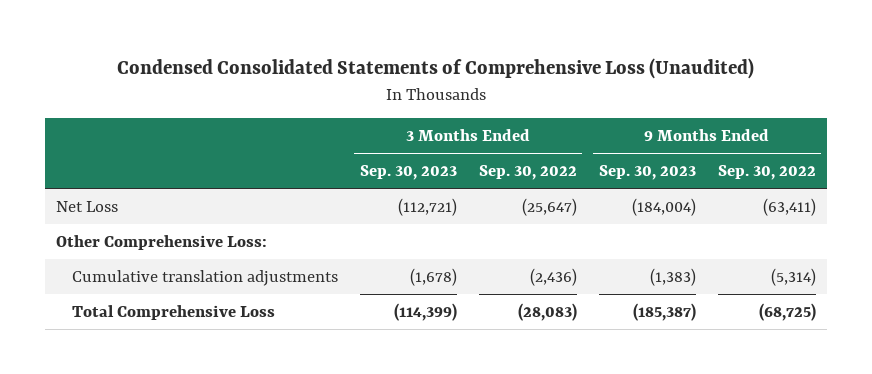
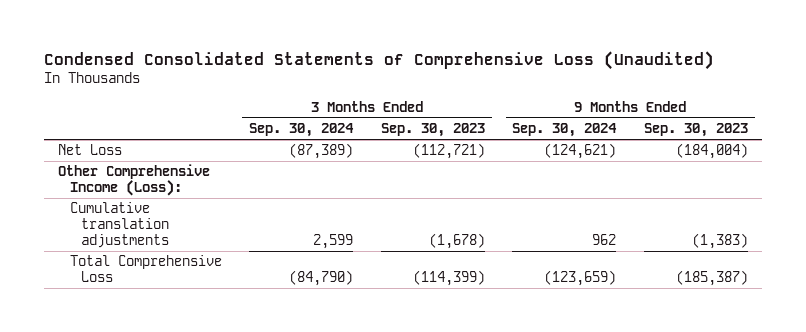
- | 3 Months Ended Sep. 30, 2023 | 3 Months Ended Sep. 30, 2022 | 9 Months Ended Sep. 30, 2023 | 9 Months Ended Sep. 30, 2022
+ | 3 Months Ended Sep. 30, 2024 | 3 Months Ended Sep. 30, 2023 | 9 Months Ended Sep. 30, 2024 | 9 Months Ended Sep. 30, 2023
- Other Comprehensive Loss:
+ Other Comprehensive Income (Loss):

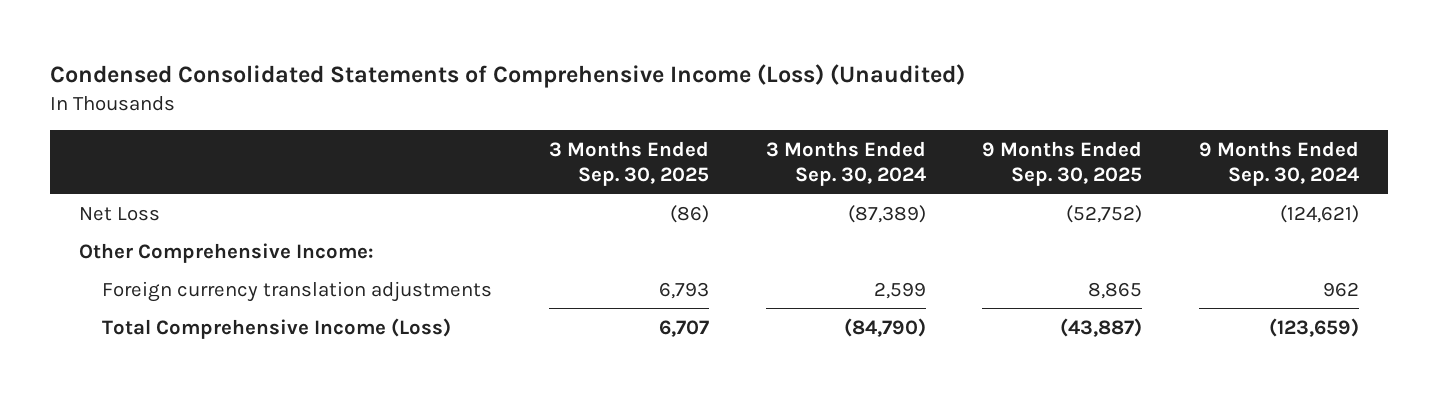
- Condensed Consolidated Statements of Comprehensive Loss (Unaudited)
+ Condensed Consolidated Statements of Comprehensive Income (Loss) (Unaudited)
- | 3 Months Ended Sep. 30, 2024 | 3 Months Ended Sep. 30, 2023 | 9 Months Ended Sep. 30, 2024 | 9 Months Ended Sep. 30, 2023
+ | 3 Months Ended Sep. 30, 2025 | 3 Months Ended Sep. 30, 2024 | 9 Months Ended Sep. 30, 2025 | 9 Months Ended Sep. 30, 2024
- Other Comprehensive Income (Loss):
- Cumulative translation adjustments | 2,599 | (1,678) | 962 | (1,383)
- Total Comprehensive Loss | (84,790) | (114,399) | (123,659) | (185,387)
+ Other Comprehensive Income:
+ Foreign currency translation adjustments | 6,793 | 2,599 | 8,865 | 962
+ Total Comprehensive Income (Loss) | 6,707 | (84,790) | (43,887) | (123,659)

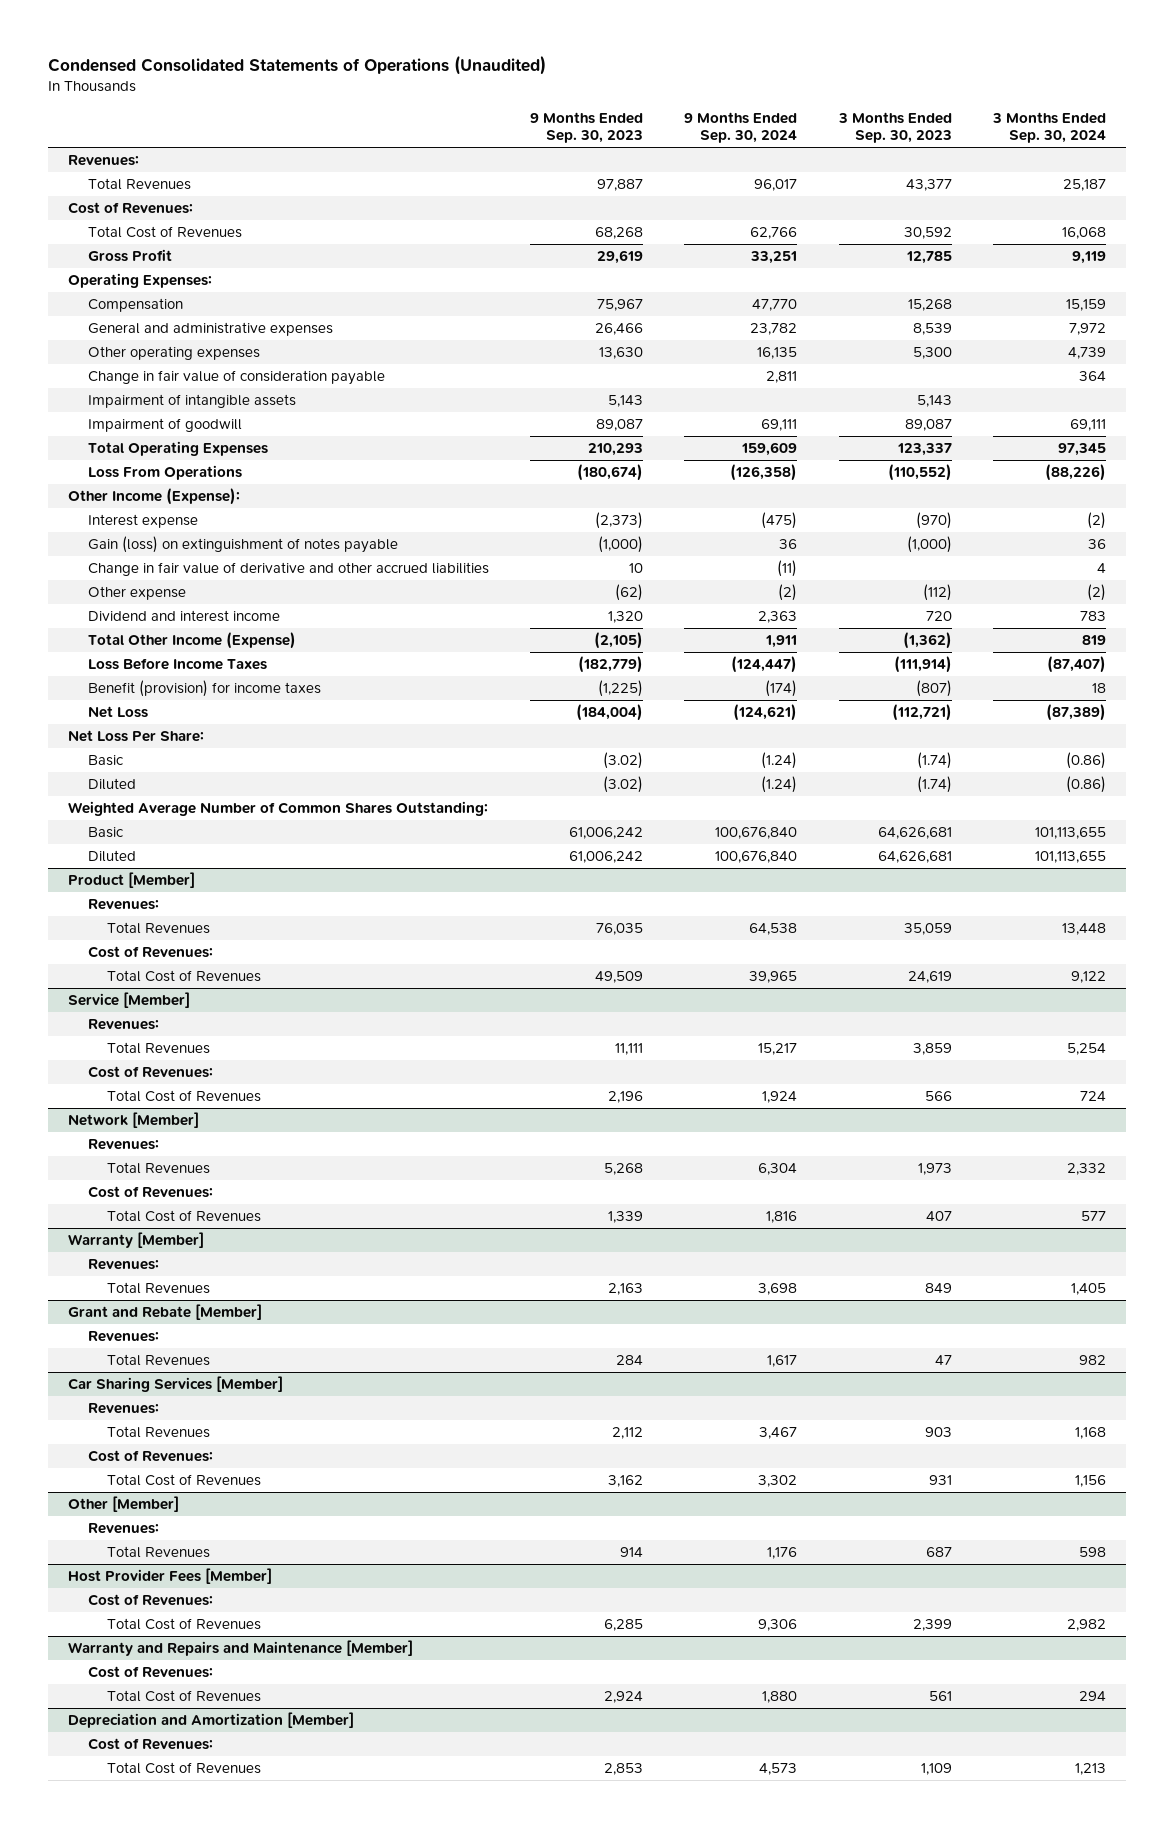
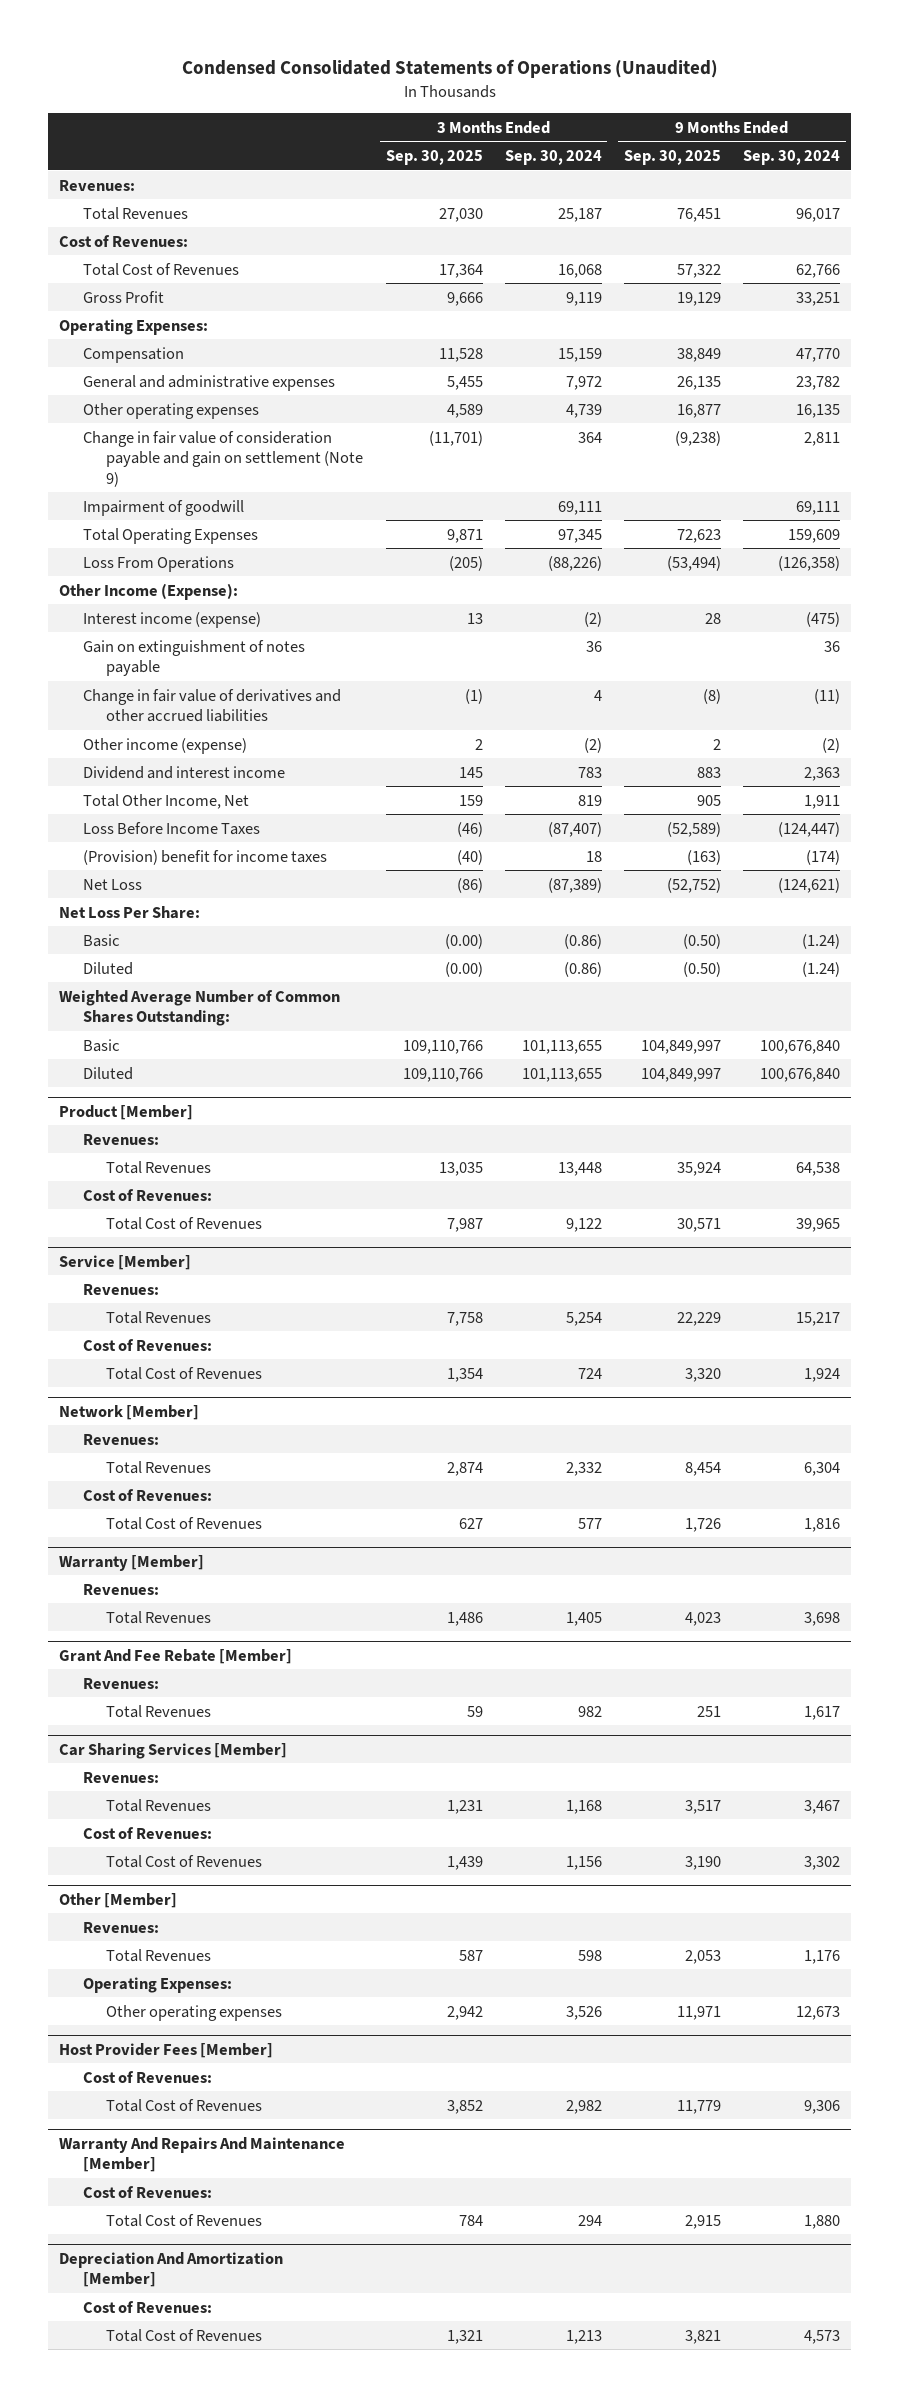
- | 9 Months Ended Sep. 30, 2023 | 9 Months Ended Sep. 30, 2024 | 3 Months Ended Sep. 30, 2023 | 3 Months Ended Sep. 30, 2024
+ | 3 Months Ended Sep. 30, 2025 | 3 Months Ended Sep. 30, 2024 | 9 Months Ended Sep. 30, 2025 | 9 Months Ended Sep. 30, 2024
- Change in fair value of consideration payable | | 2,811 | | 364
- Impairment of intangible assets | 5,143 | | 5,143 |
+ Change in fair value of consideration payable and gain on settlement (Note 9) | (11,701) | 364 | (9,238) | 2,811
- Interest expense | (2,373) | (475) | (970) | (2)
- Gain (loss) on extinguishment of notes payable | (1,000) | 36 | (1,000) | 36
- Change in fair value of derivative and other accrued liabilities | 10 | (11) | | 4
- Other expense | (62) | (2) | (112) | (2)
+ Interest income (expense) | 13 | (2) | 28 | (475)
+ Gain on extinguishment of notes payable | | 36 | | 36
+ Change in fair value of derivatives and other accrued liabilities | (1) | 4 | (8) | (11)
+ Other income (expense) | 2 | (2) | 2 | (2)
- Total Other Income (Expense) | (2,105) | 1,911 | (1,362) | 819
+ Total Other Income, Net | 159 | 819 | 905 | 1,911
- Benefit (provision) for income taxes | (1,225) | (174) | (807) | 18
+ (Provision) benefit for income taxes | (40) | 18 | (163) | (174)
- Grant and Rebate [Member]
+ Grant And Fee Rebate [Member]
@ Other [Member]
+ Operating Expenses:
+ Other operating expenses | 2,942 | 3,526 | 11,971 | 12,673
- Warranty and Repairs and Maintenance [Member]
+ Warranty And Repairs And Maintenance [Member]
- Depreciation and Amortization [Member]
+ Depreciation And Amortization [Member]

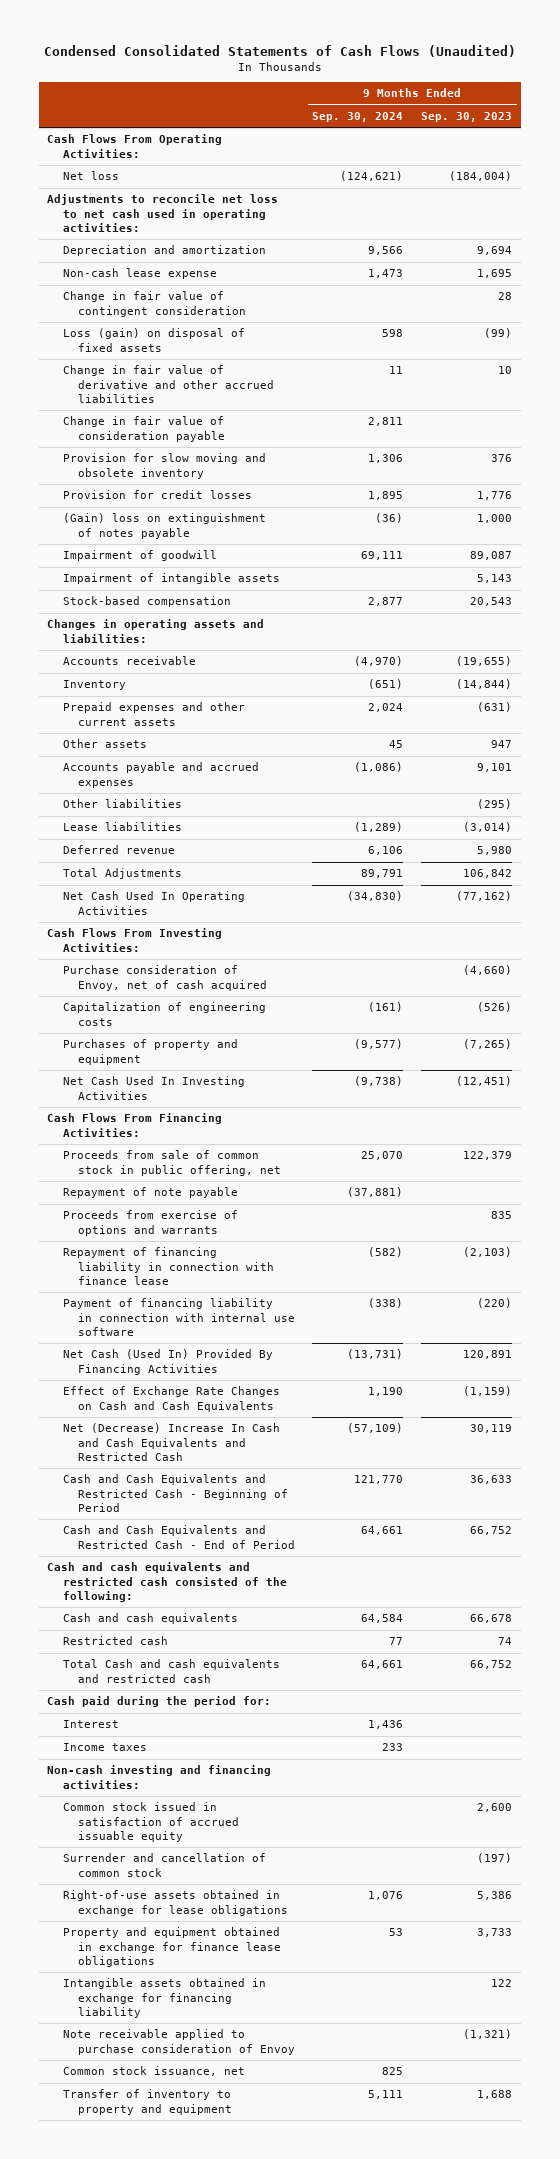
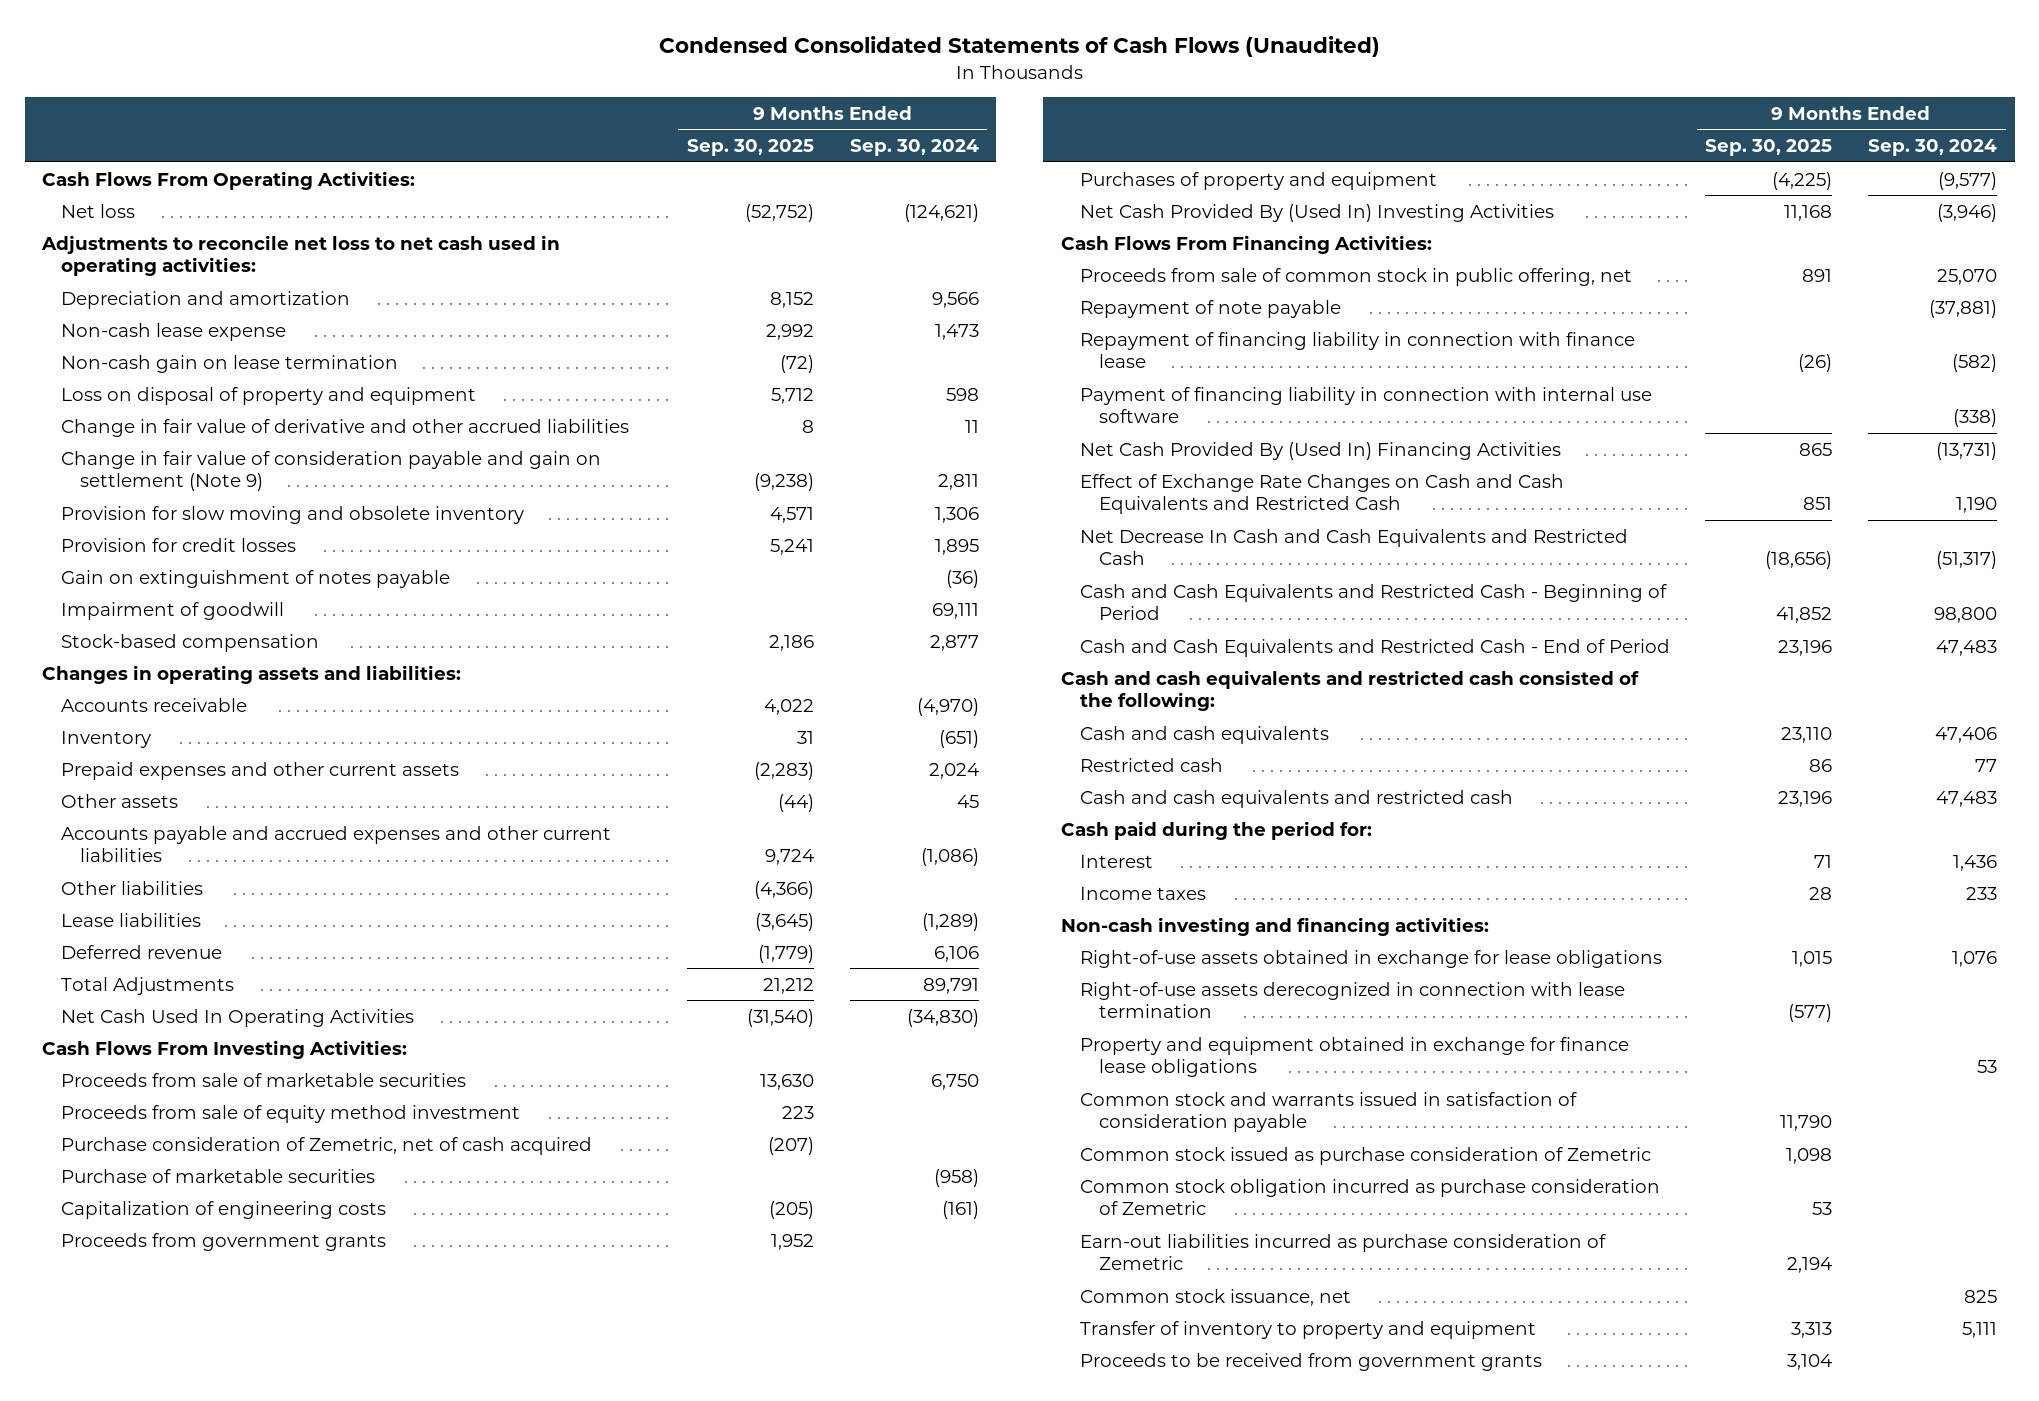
- | 9 Months Ended Sep. 30, 2024 | 9 Months Ended Sep. 30, 2023
+ | 9 Months Ended Sep. 30, 2025 | 9 Months Ended Sep. 30, 2024
- Change in fair value of contingent consideration | | 28
- Loss (gain) on disposal of fixed assets | 598 | (99)
+ Non-cash gain on lease termination | (72) |
+ Loss on disposal of property and equipment | 5,712 | 598
- Change in fair value of consideration payable | 2,811 |
+ Change in fair value of consideration payable and gain on settlement (Note 9) | (9,238) | 2,811
- (Gain) loss on extinguishment of notes payable | (36) | 1,000
+ Gain on extinguishment of notes payable | | (36)
- Impairment of intangible assets | | 5,143
- Accounts payable and accrued expenses | (1,086) | 9,101
+ Accounts payable and accrued expenses and other current liabilities | 9,724 | (1,086)
- Purchase consideration of Envoy, net of cash acquired | | (4,660)
+ Proceeds from sale of marketable securities | 13,630 | 6,750
+ Proceeds from sale of equity method investment | 223 |
+ Purchase consideration of Zemetric, net of cash acquired | (207) |
+ Purchase of marketable securities | | (958)
+ Proceeds from government grants | 1,952 |
- Net Cash Used In Investing Activities | (9,738) | (12,451)
+ Net Cash Provided By (Used In) Investing Activities | 11,168 | (3,946)
- Proceeds from exercise of options and warrants | | 835
- Net Cash (Used In) Provided By Financing Activities | (13,731) | 120,891
- Effect of Exchange Rate Changes on Cash and Cash Equivalents | 1,190 | (1,159)
- Net (Decrease) Increase In Cash and Cash Equivalents and Restricted Cash | (57,109) | 30,119
- Cash and Cash Equivalents and Restricted Cash - Beginning of Period | 121,770 | 36,633
- Cash and Cash Equivalents and Restricted Cash - End of Period | 64,661 | 66,752
+ Net Cash Provided By (Used In) Financing Activities | 865 | (13,731)
+ Effect of Exchange Rate Changes on Cash and Cash Equivalents and Restricted Cash | 851 | 1,190
+ Net Decrease In Cash and Cash Equivalents and Restricted Cash | (18,656) | (51,317)
+ Cash and Cash Equivalents and Restricted Cash - Beginning of Period | 41,852 | 98,800
+ Cash and Cash Equivalents and Restricted Cash - End of Period | 23,196 | 47,483
- Cash and cash equivalents | 64,584 | 66,678
+ Cash and cash equivalents | 23,110 | 47,406
- Total Cash and cash equivalents and restricted cash | 64,661 | 66,752
+ Cash and cash equivalents and restricted cash | 23,196 | 47,483
- Common stock issued in satisfaction of accrued issuable equity | | 2,600
- Surrender and cancellation of common stock | | (197)
+ Right-of-use assets derecognized in connection with lease termination | (577) |
- Intangible assets obtained in exchange for financing liability | | 122
- Note receivable applied to purchase consideration of Envoy | | (1,321)
+ Common stock and warrants issued in satisfaction of consideration payable | 11,790 |
+ Common stock issued as purchase consideration of Zemetric | 1,098 |
+ Common stock obligation incurred as purchase consideration of Zemetric | 53 |
+ Earn-out liabilities incurred as purchase consideration of Zemetric | 2,194 |
+ Proceeds to be received from government grants | 3,104 |

